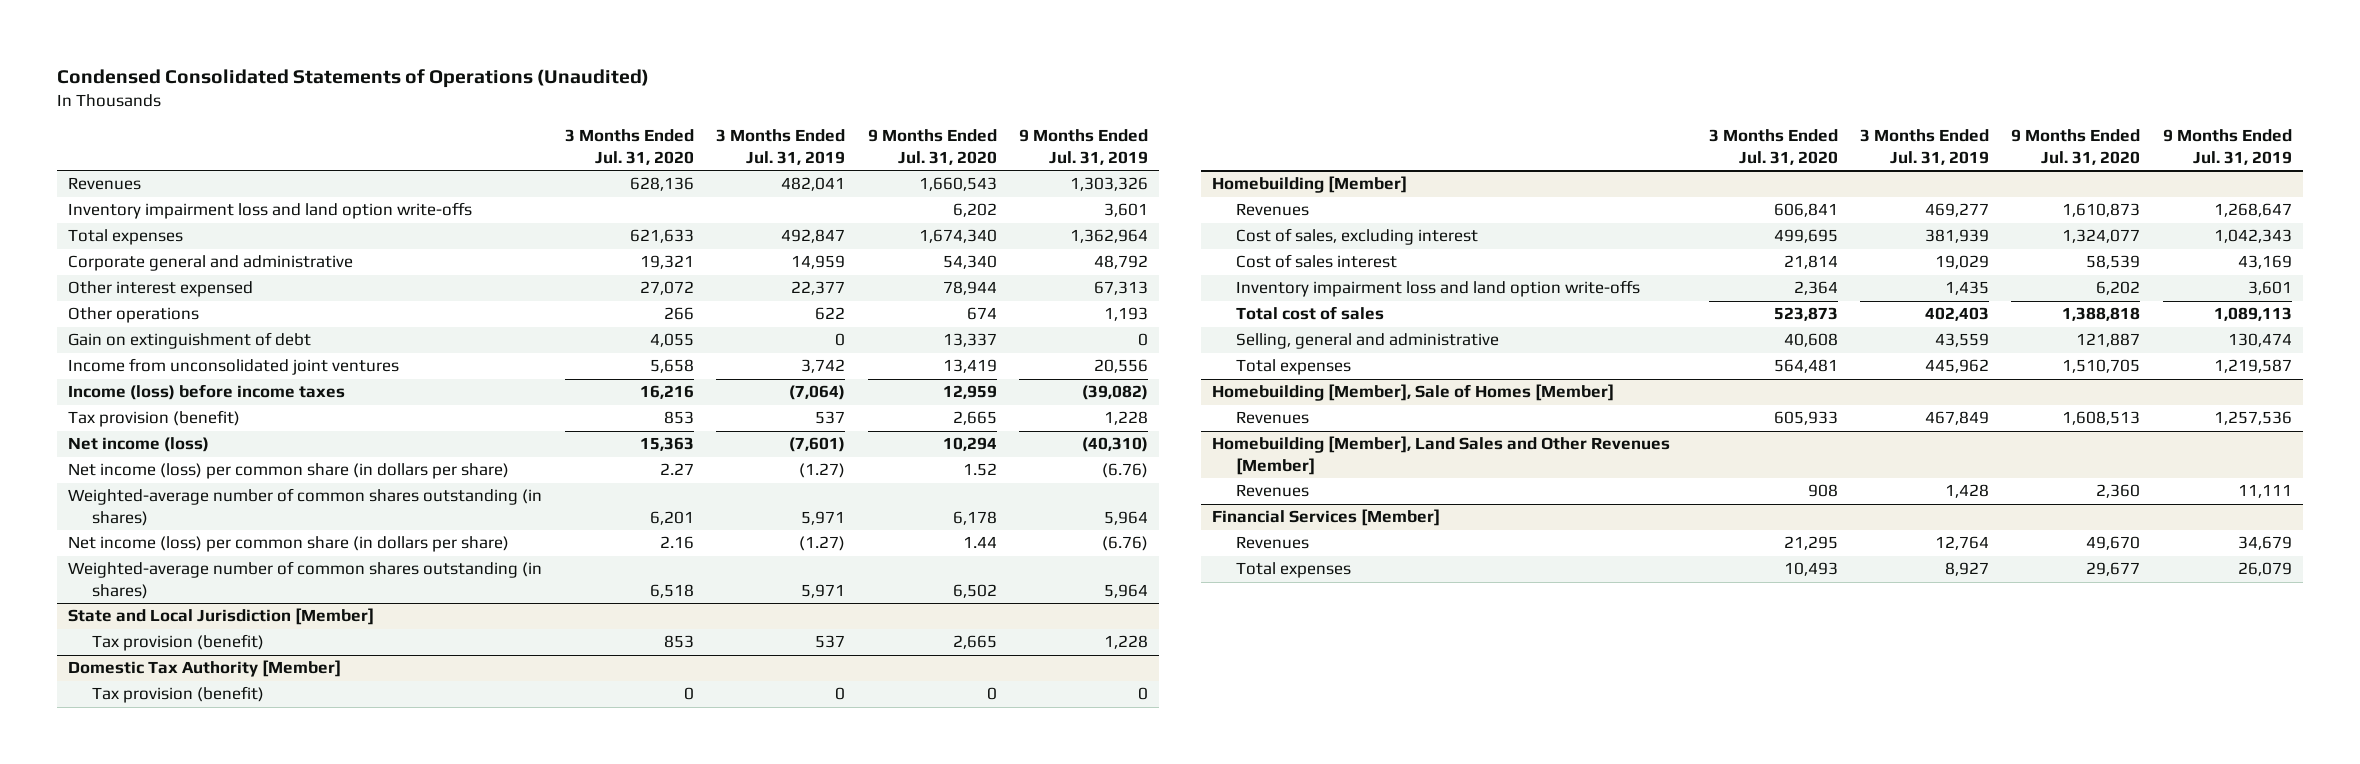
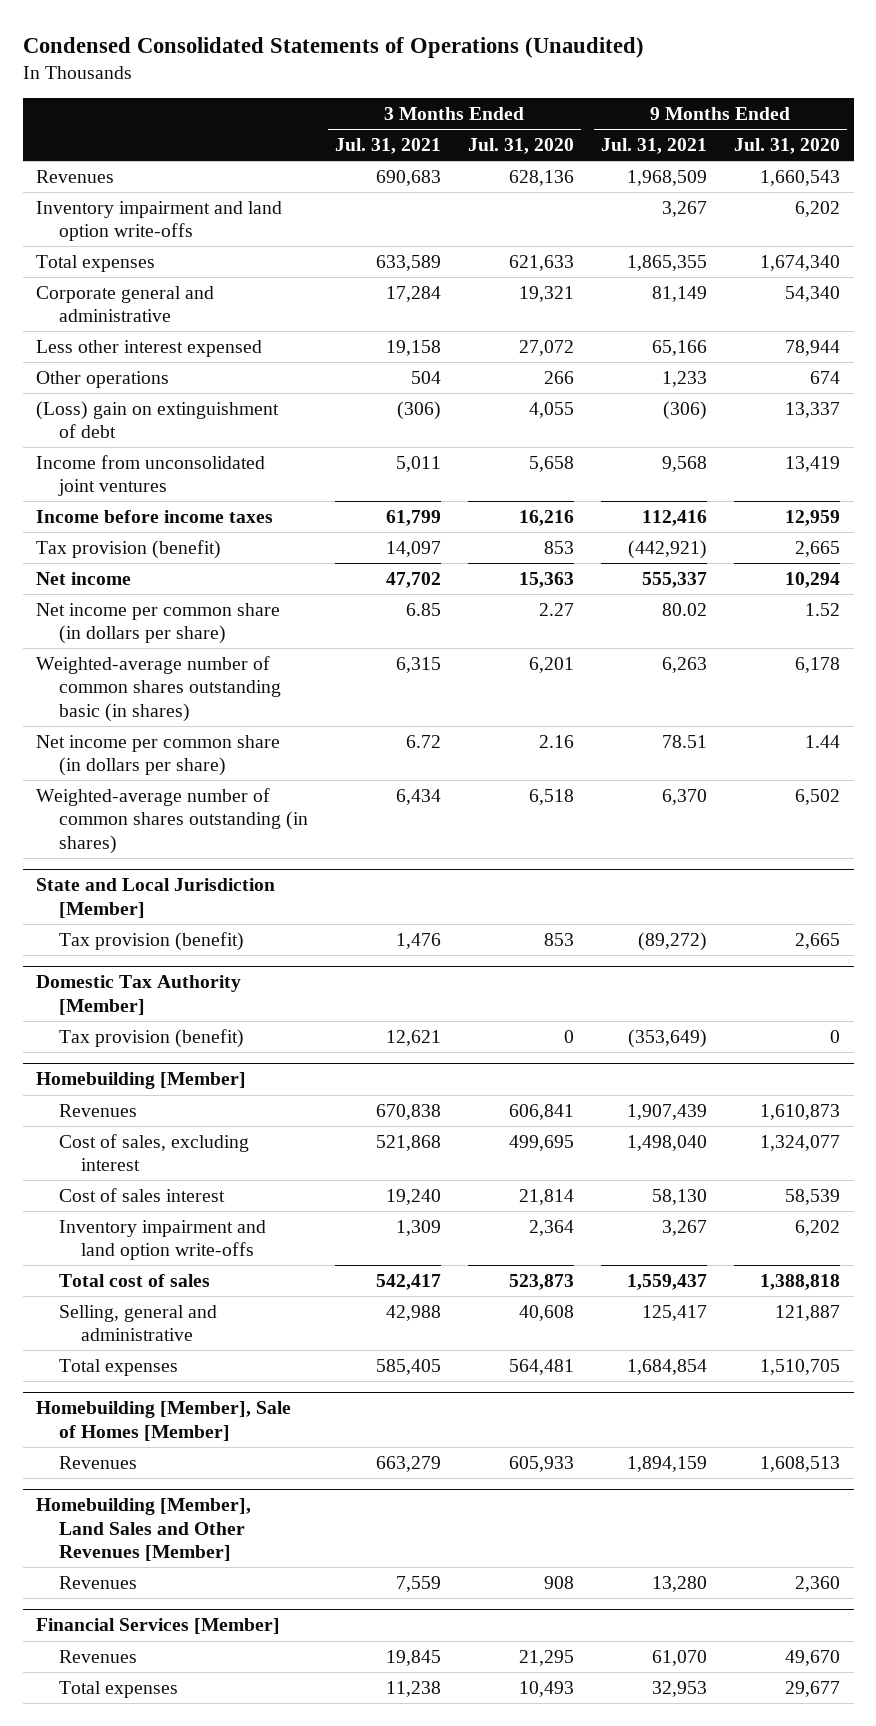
- | 3 Months Ended Jul. 31, 2020 | 3 Months Ended Jul. 31, 2019 | 9 Months Ended Jul. 31, 2020 | 9 Months Ended Jul. 31, 2019
+ | 3 Months Ended Jul. 31, 2021 | 3 Months Ended Jul. 31, 2020 | 9 Months Ended Jul. 31, 2021 | 9 Months Ended Jul. 31, 2020
- Inventory impairment loss and land option write-offs | | | 6,202 | 3,601
+ Inventory impairment and land option write-offs | | | 3,267 | 6,202
- Other interest expensed | 27,072 | 22,377 | 78,944 | 67,313
+ Less other interest expensed | 19,158 | 27,072 | 65,166 | 78,944
- Gain on extinguishment of debt | 4,055 | 0 | 13,337 | 0
+ (Loss) gain on extinguishment of debt | (306) | 4,055 | (306) | 13,337
- Income (loss) before income taxes | 16,216 | (7,064) | 12,959 | (39,082)
+ Income before income taxes | 61,799 | 16,216 | 112,416 | 12,959
- Net income (loss) | 15,363 | (7,601) | 10,294 | (40,310)
- Net income (loss) per common share (in dollars per share) | 2.27 | (1.27) | 1.52 | (6.76)
- Weighted-average number of common shares outstanding (in shares) | 6,201 | 5,971 | 6,178 | 5,964
- Net income (loss) per common share (in dollars per share) | 2.16 | (1.27) | 1.44 | (6.76)
+ Net income | 47,702 | 15,363 | 555,337 | 10,294
+ Net income per common share (in dollars per share) | 6.85 | 2.27 | 80.02 | 1.52
+ Weighted-average number of common shares outstanding basic (in shares) | 6,315 | 6,201 | 6,263 | 6,178
+ Net income per common share (in dollars per share) | 6.72 | 2.16 | 78.51 | 1.44
@ Homebuilding [Member]
- Inventory impairment loss and land option write-offs | 2,364 | 1,435 | 6,202 | 3,601
+ Inventory impairment and land option write-offs | 1,309 | 2,364 | 3,267 | 6,202

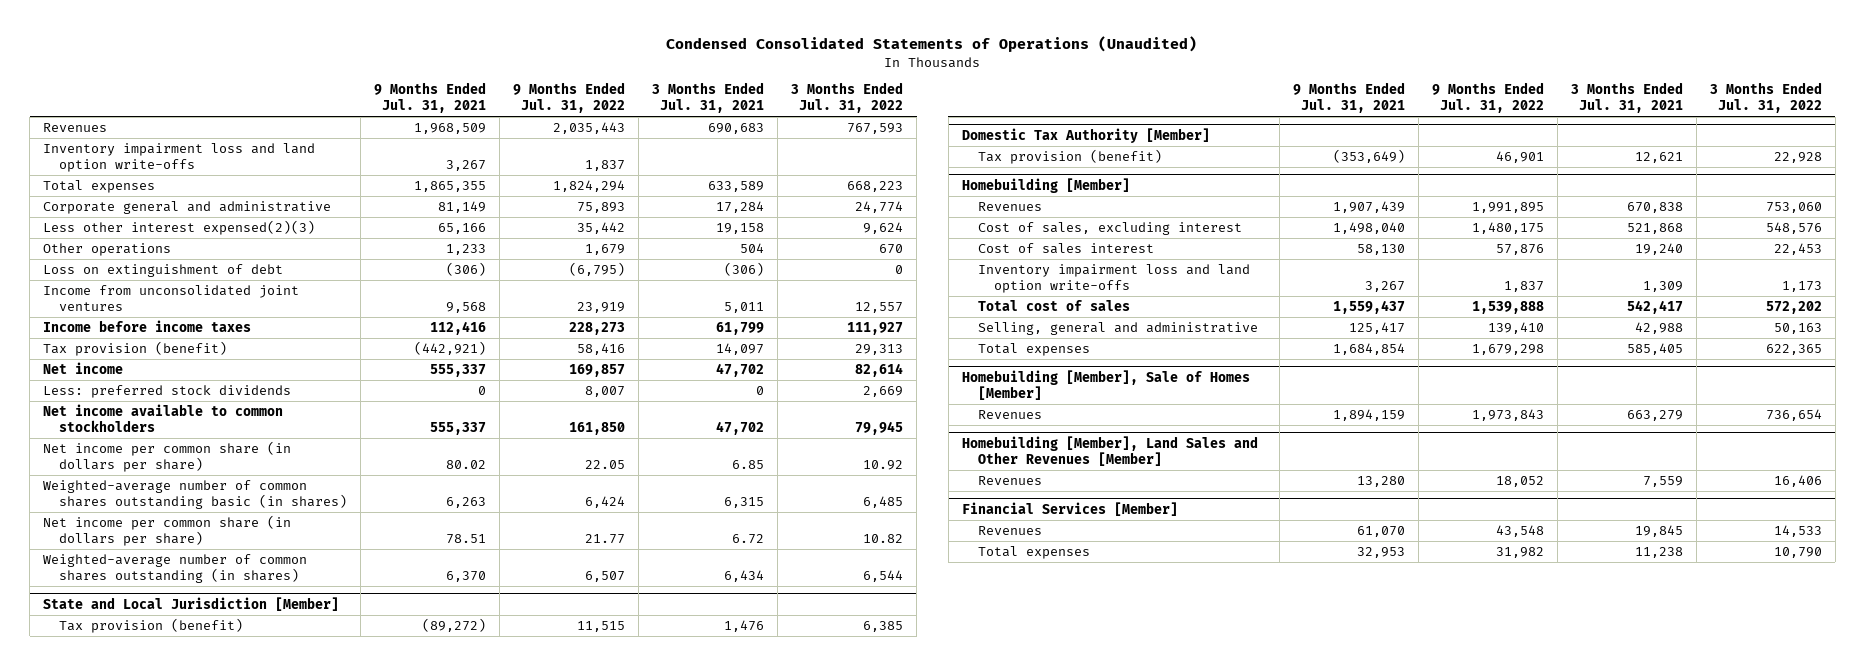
- | 3 Months Ended Jul. 31, 2021 | 3 Months Ended Jul. 31, 2020 | 9 Months Ended Jul. 31, 2021 | 9 Months Ended Jul. 31, 2020
+ | 9 Months Ended Jul. 31, 2021 | 9 Months Ended Jul. 31, 2022 | 3 Months Ended Jul. 31, 2021 | 3 Months Ended Jul. 31, 2022
- Inventory impairment and land option write-offs | | | 3,267 | 6,202
+ Inventory impairment loss and land option write-offs | 3,267 | 1,837 | |
- Less other interest expensed | 19,158 | 27,072 | 65,166 | 78,944
+ Less other interest expensed(2)(3) | 65,166 | 35,442 | 19,158 | 9,624
- (Loss) gain on extinguishment of debt | (306) | 4,055 | (306) | 13,337
+ Loss on extinguishment of debt | (306) | (6,795) | (306) | 0
+ Less: preferred stock dividends | 0 | 8,007 | 0 | 2,669
+ Net income available to common stockholders | 555,337 | 161,850 | 47,702 | 79,945
@ Homebuilding [Member]
- Inventory impairment and land option write-offs | 1,309 | 2,364 | 3,267 | 6,202
+ Inventory impairment loss and land option write-offs | 3,267 | 1,837 | 1,309 | 1,173

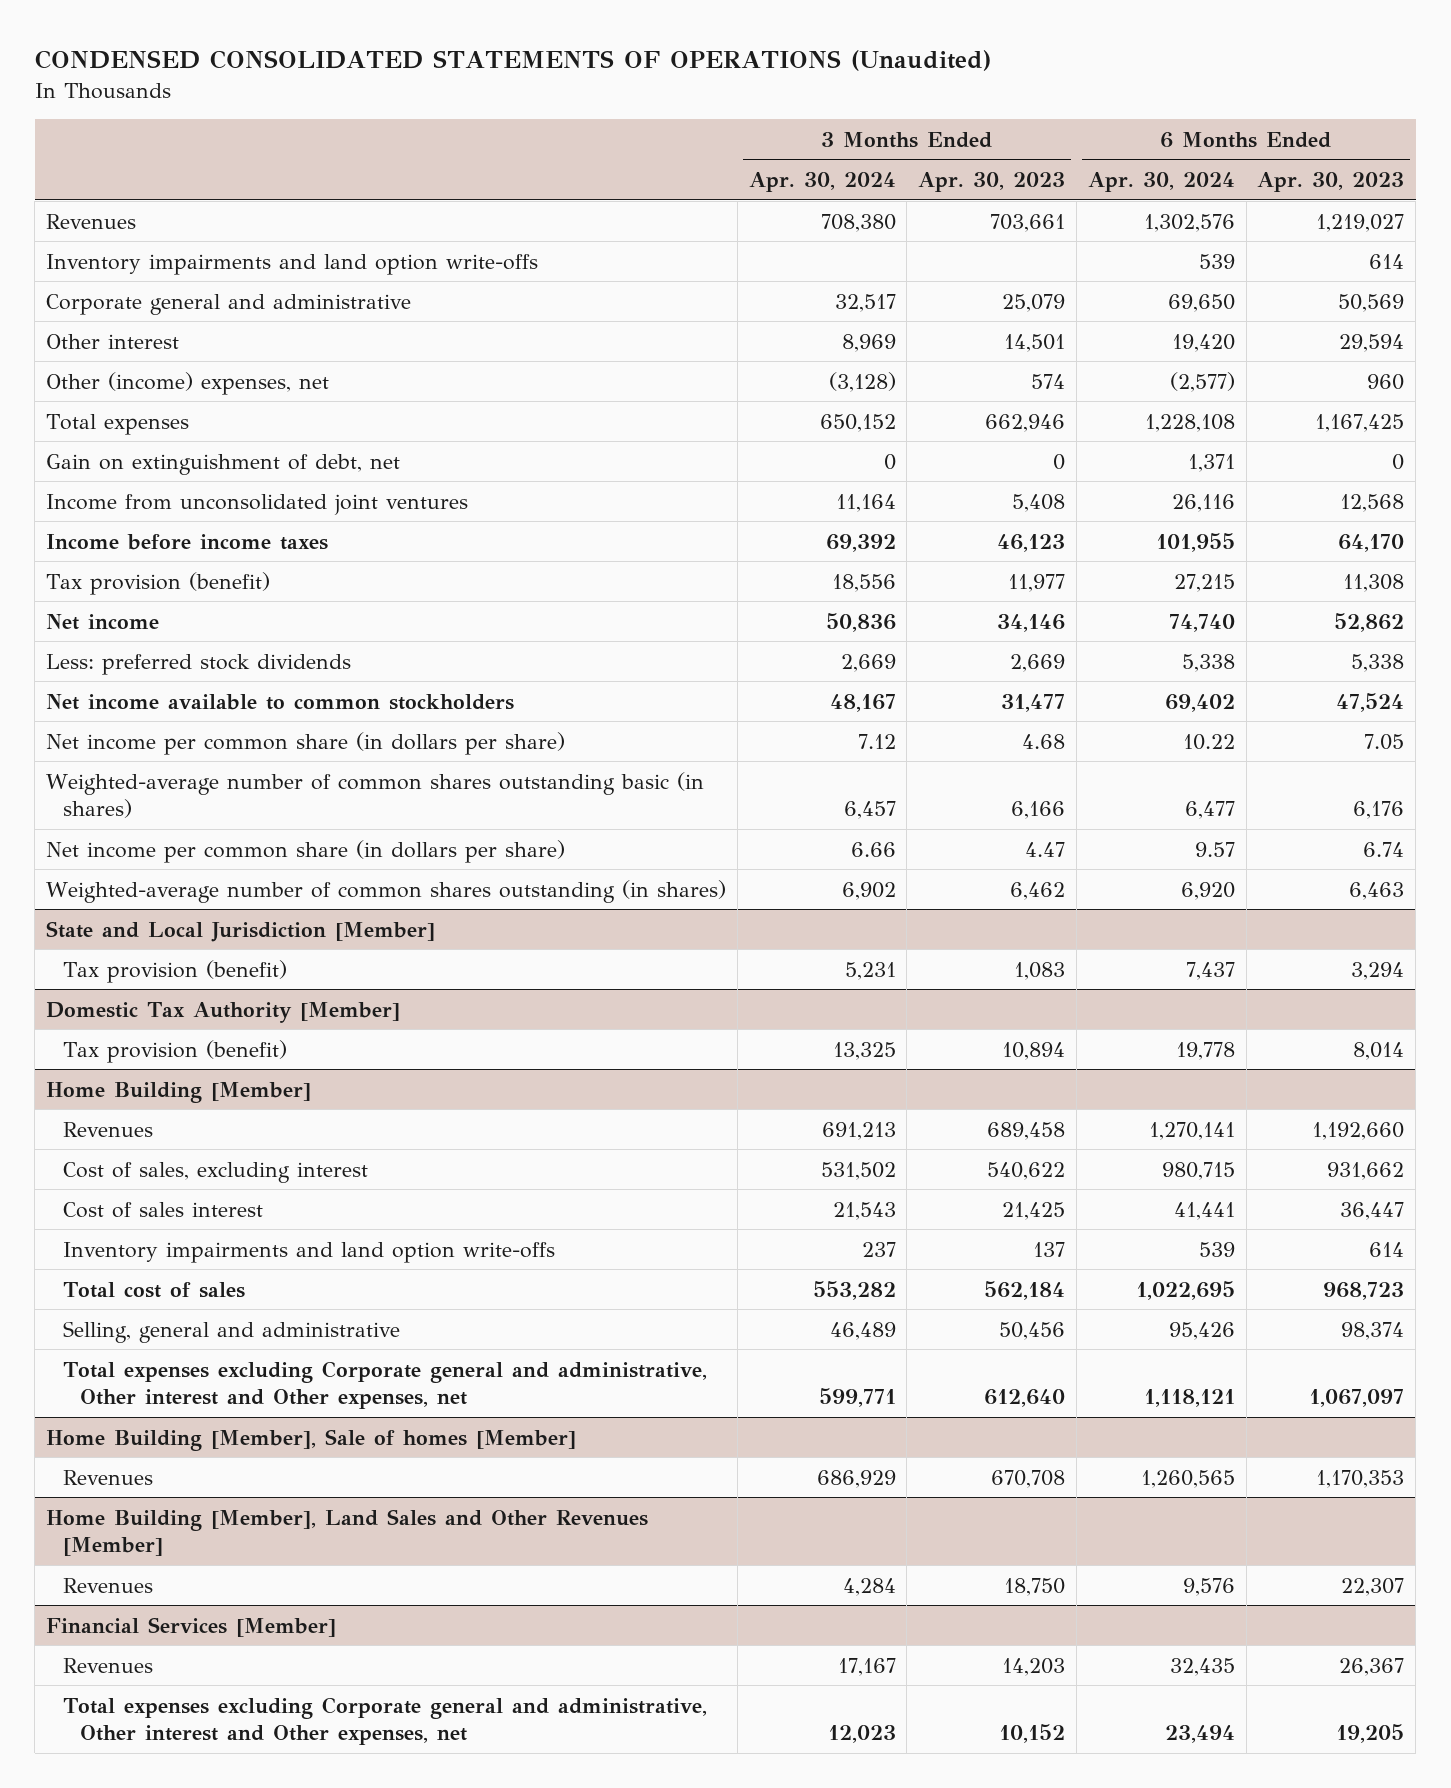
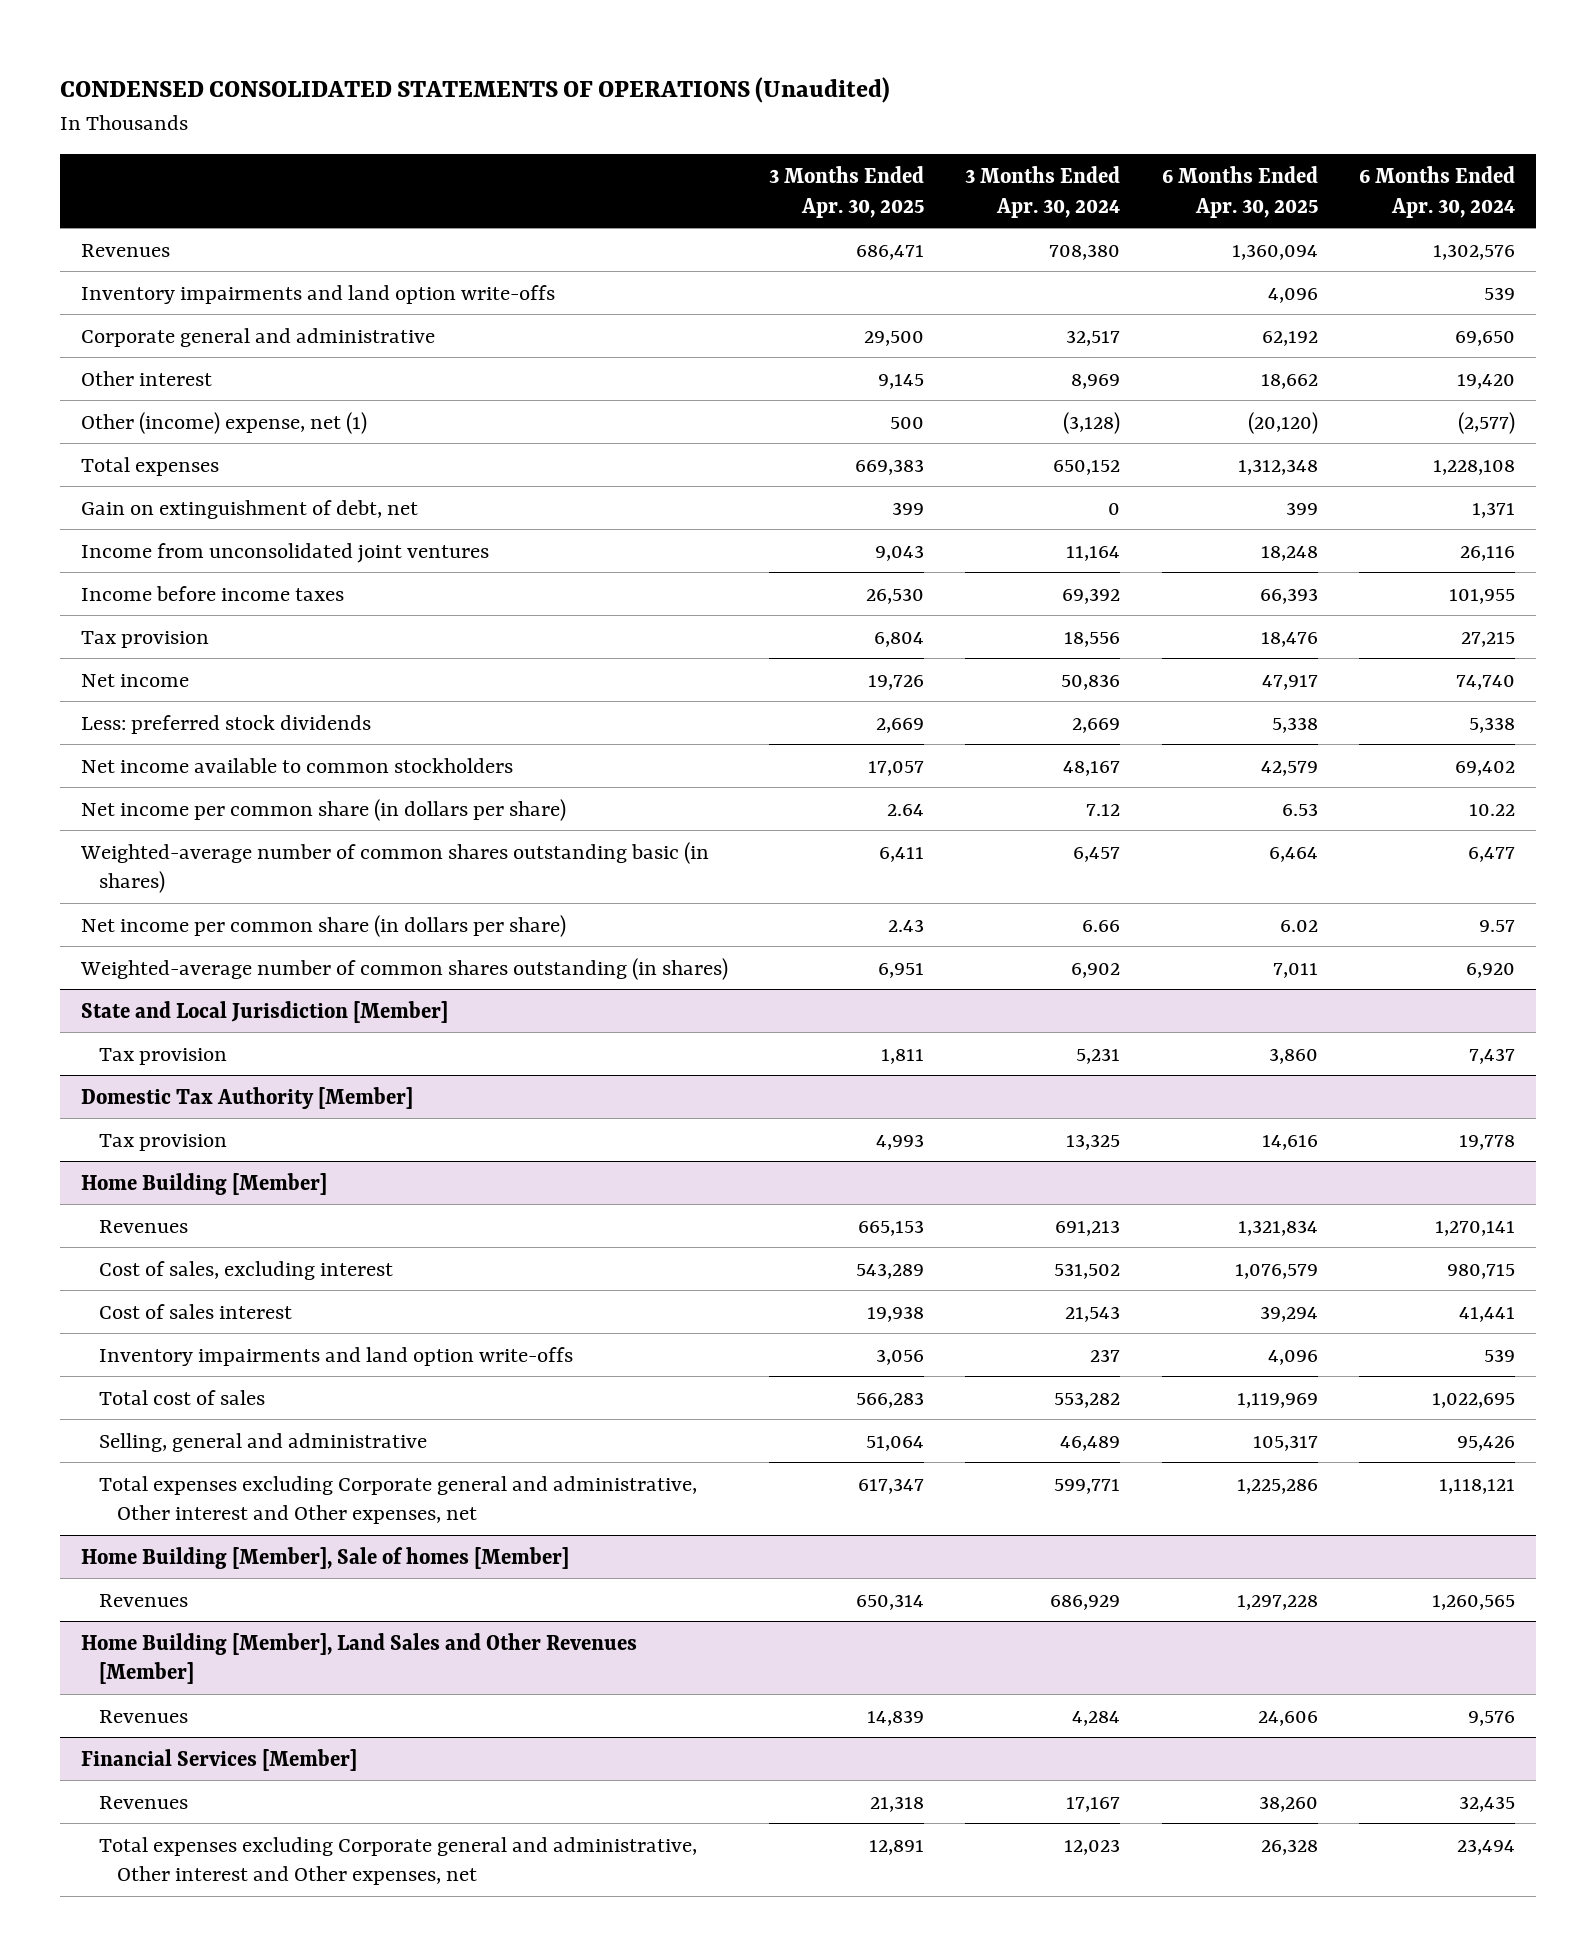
- | 3 Months Ended Apr. 30, 2024 | 3 Months Ended Apr. 30, 2023 | 6 Months Ended Apr. 30, 2024 | 6 Months Ended Apr. 30, 2023
+ | 3 Months Ended Apr. 30, 2025 | 3 Months Ended Apr. 30, 2024 | 6 Months Ended Apr. 30, 2025 | 6 Months Ended Apr. 30, 2024
- Other (income) expenses, net | (3,128) | 574 | (2,577) | 960
+ Other (income) expense, net (1) | 500 | (3,128) | (20,120) | (2,577)
- Tax provision (benefit) | 18,556 | 11,977 | 27,215 | 11,308
+ Tax provision | 6,804 | 18,556 | 18,476 | 27,215
@ State and Local Jurisdiction [Member]
- Tax provision (benefit) | 5,231 | 1,083 | 7,437 | 3,294
+ Tax provision | 1,811 | 5,231 | 3,860 | 7,437
@ Domestic Tax Authority [Member]
- Tax provision (benefit) | 13,325 | 10,894 | 19,778 | 8,014
+ Tax provision | 4,993 | 13,325 | 14,616 | 19,778

